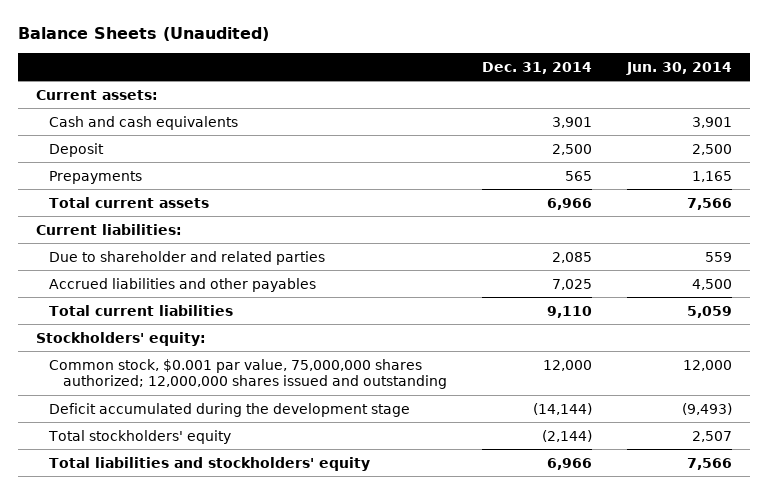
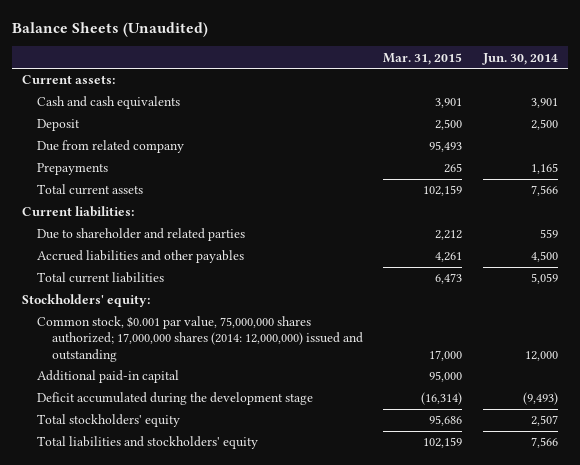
- | Dec. 31, 2014 | Jun. 30, 2014
+ | Mar. 31, 2015 | Jun. 30, 2014
+ Due from related company | 95,493 |
- Common stock, $0.001 par value, 75,000,000 shares authorized; 12,000,000 shares issued and outstanding | 12,000 | 12,000
+ Common stock, $0.001 par value, 75,000,000 shares authorized; 17,000,000 shares (2014: 12,000,000) issued and outstanding | 17,000 | 12,000
+ Additional paid-in capital | 95,000 |

